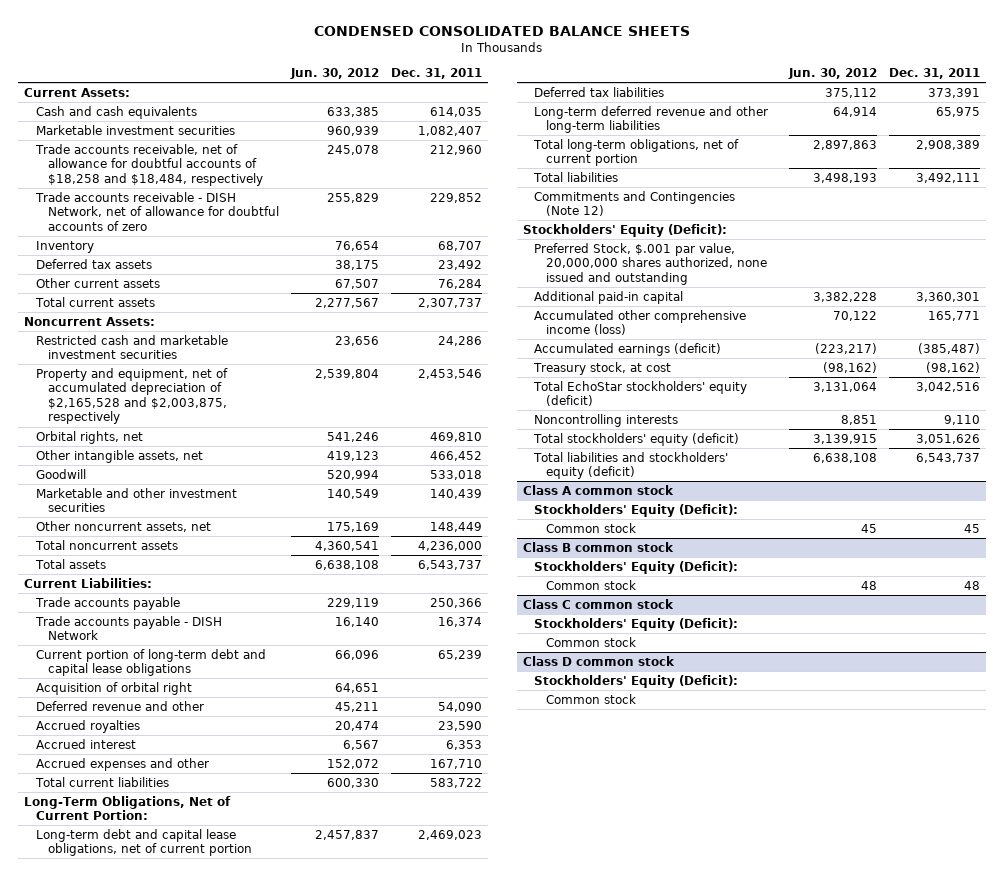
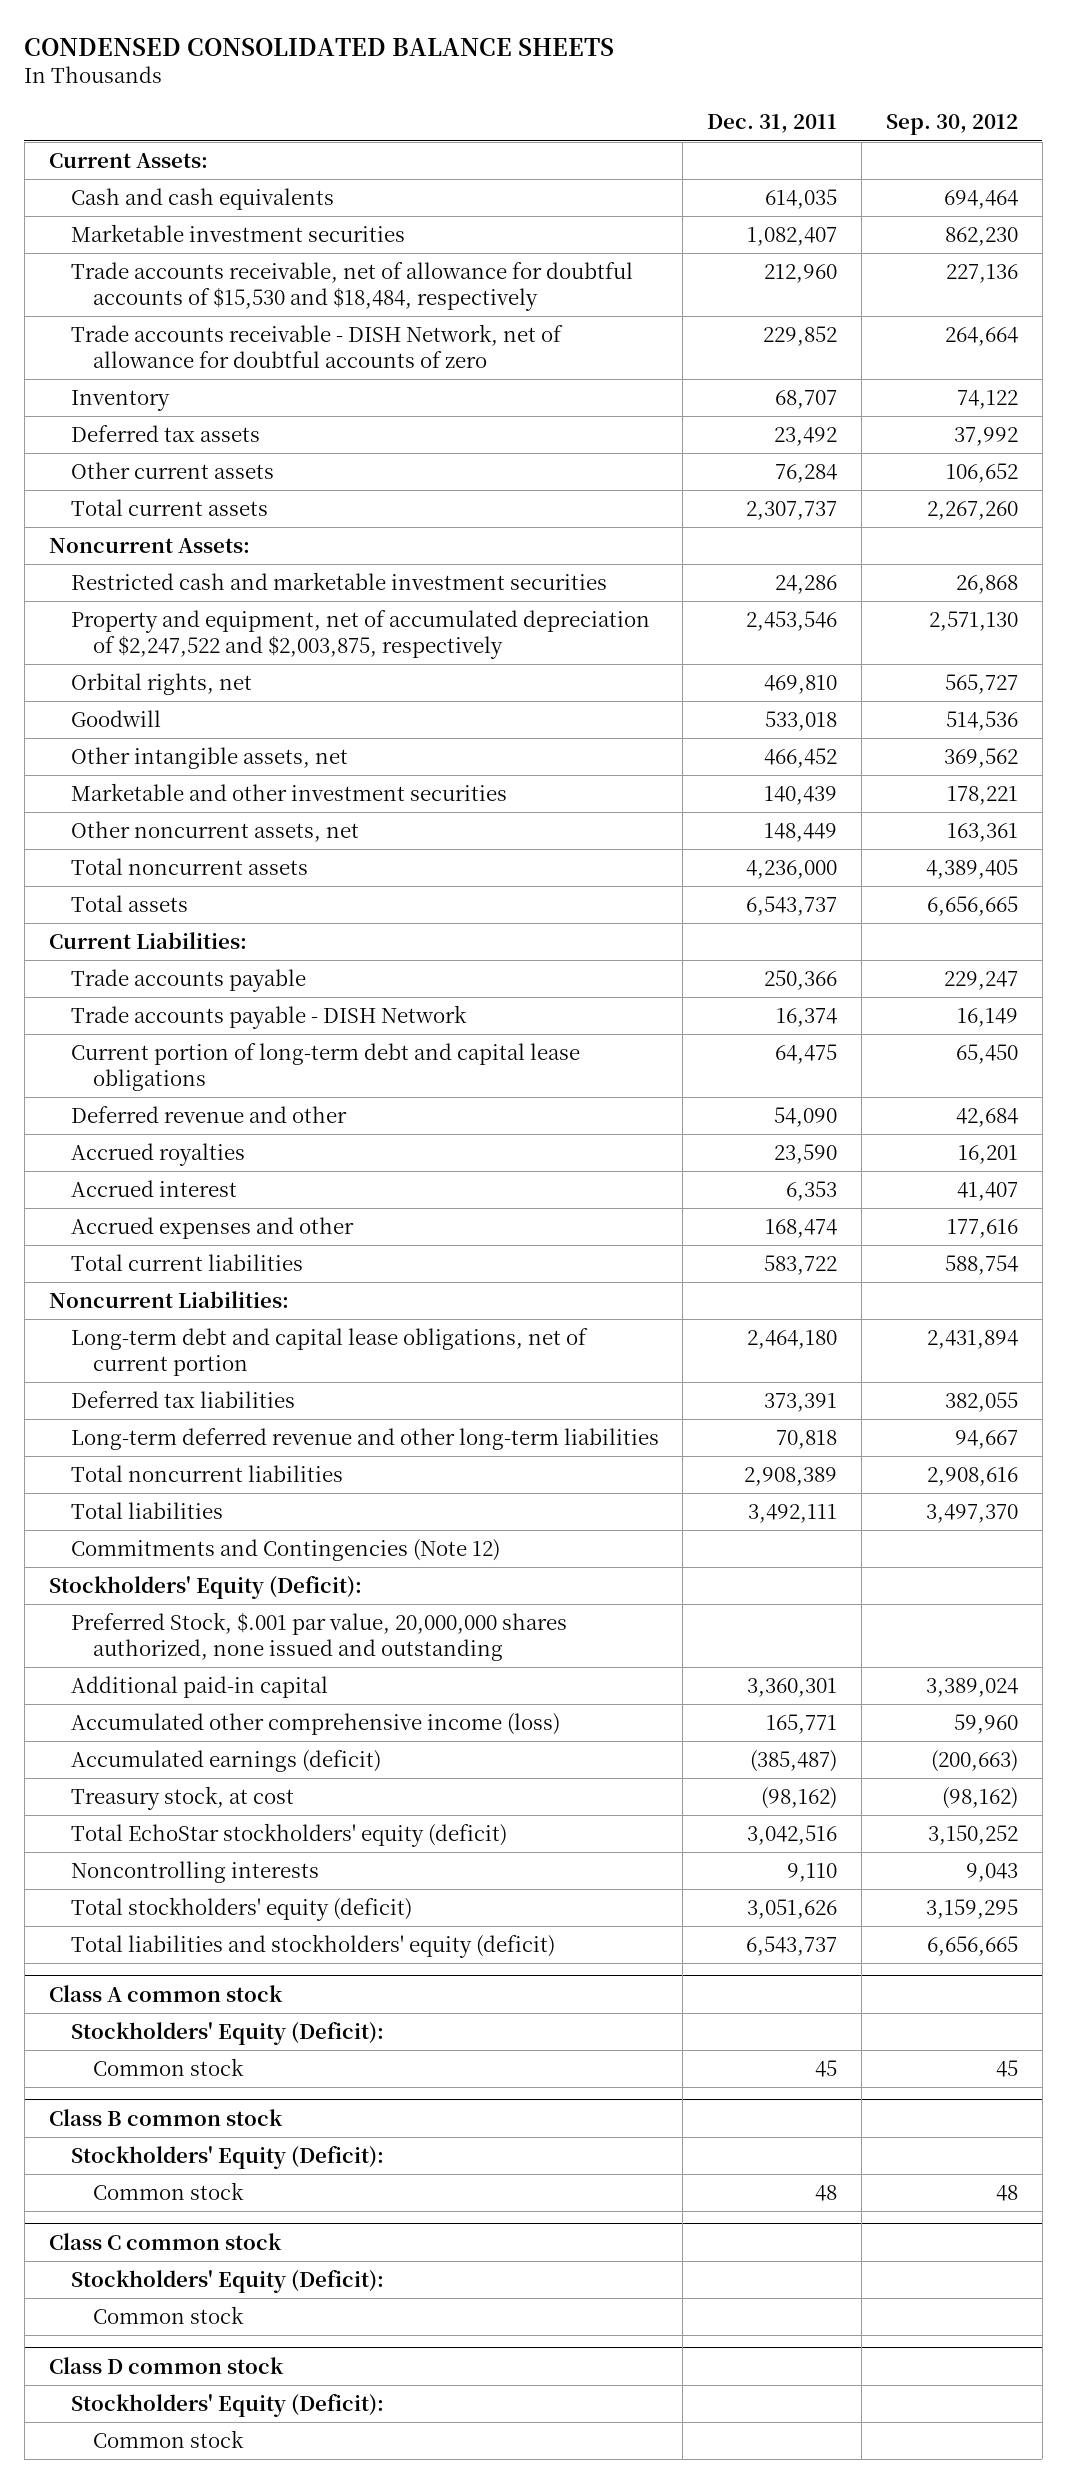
- | Jun. 30, 2012 | Dec. 31, 2011
+ | Dec. 31, 2011 | Sep. 30, 2012
- Trade accounts receivable, net of allowance for doubtful accounts of $18,258 and $18,484, respectively | 245,078 | 212,960
+ Trade accounts receivable, net of allowance for doubtful accounts of $15,530 and $18,484, respectively | 212,960 | 227,136
- Property and equipment, net of accumulated depreciation of $2,165,528 and $2,003,875, respectively | 2,539,804 | 2,453,546
+ Property and equipment, net of accumulated depreciation of $2,247,522 and $2,003,875, respectively | 2,453,546 | 2,571,130
moved down: Other intangible assets, net | 466,452 | 369,562
- Current portion of long-term debt and capital lease obligations | 66,096 | 65,239
- Acquisition of orbital right | 64,651 |
+ Current portion of long-term debt and capital lease obligations | 64,475 | 65,450
- Accrued expenses and other | 152,072 | 167,710
+ Accrued expenses and other | 168,474 | 177,616
- Long-Term Obligations, Net of Current Portion:
- Long-term debt and capital lease obligations, net of current portion | 2,457,837 | 2,469,023
+ Noncurrent Liabilities:
+ Long-term debt and capital lease obligations, net of current portion | 2,464,180 | 2,431,894
- Long-term deferred revenue and other long-term liabilities | 64,914 | 65,975
- Total long-term obligations, net of current portion | 2,897,863 | 2,908,389
+ Long-term deferred revenue and other long-term liabilities | 70,818 | 94,667
+ Total noncurrent liabilities | 2,908,389 | 2,908,616

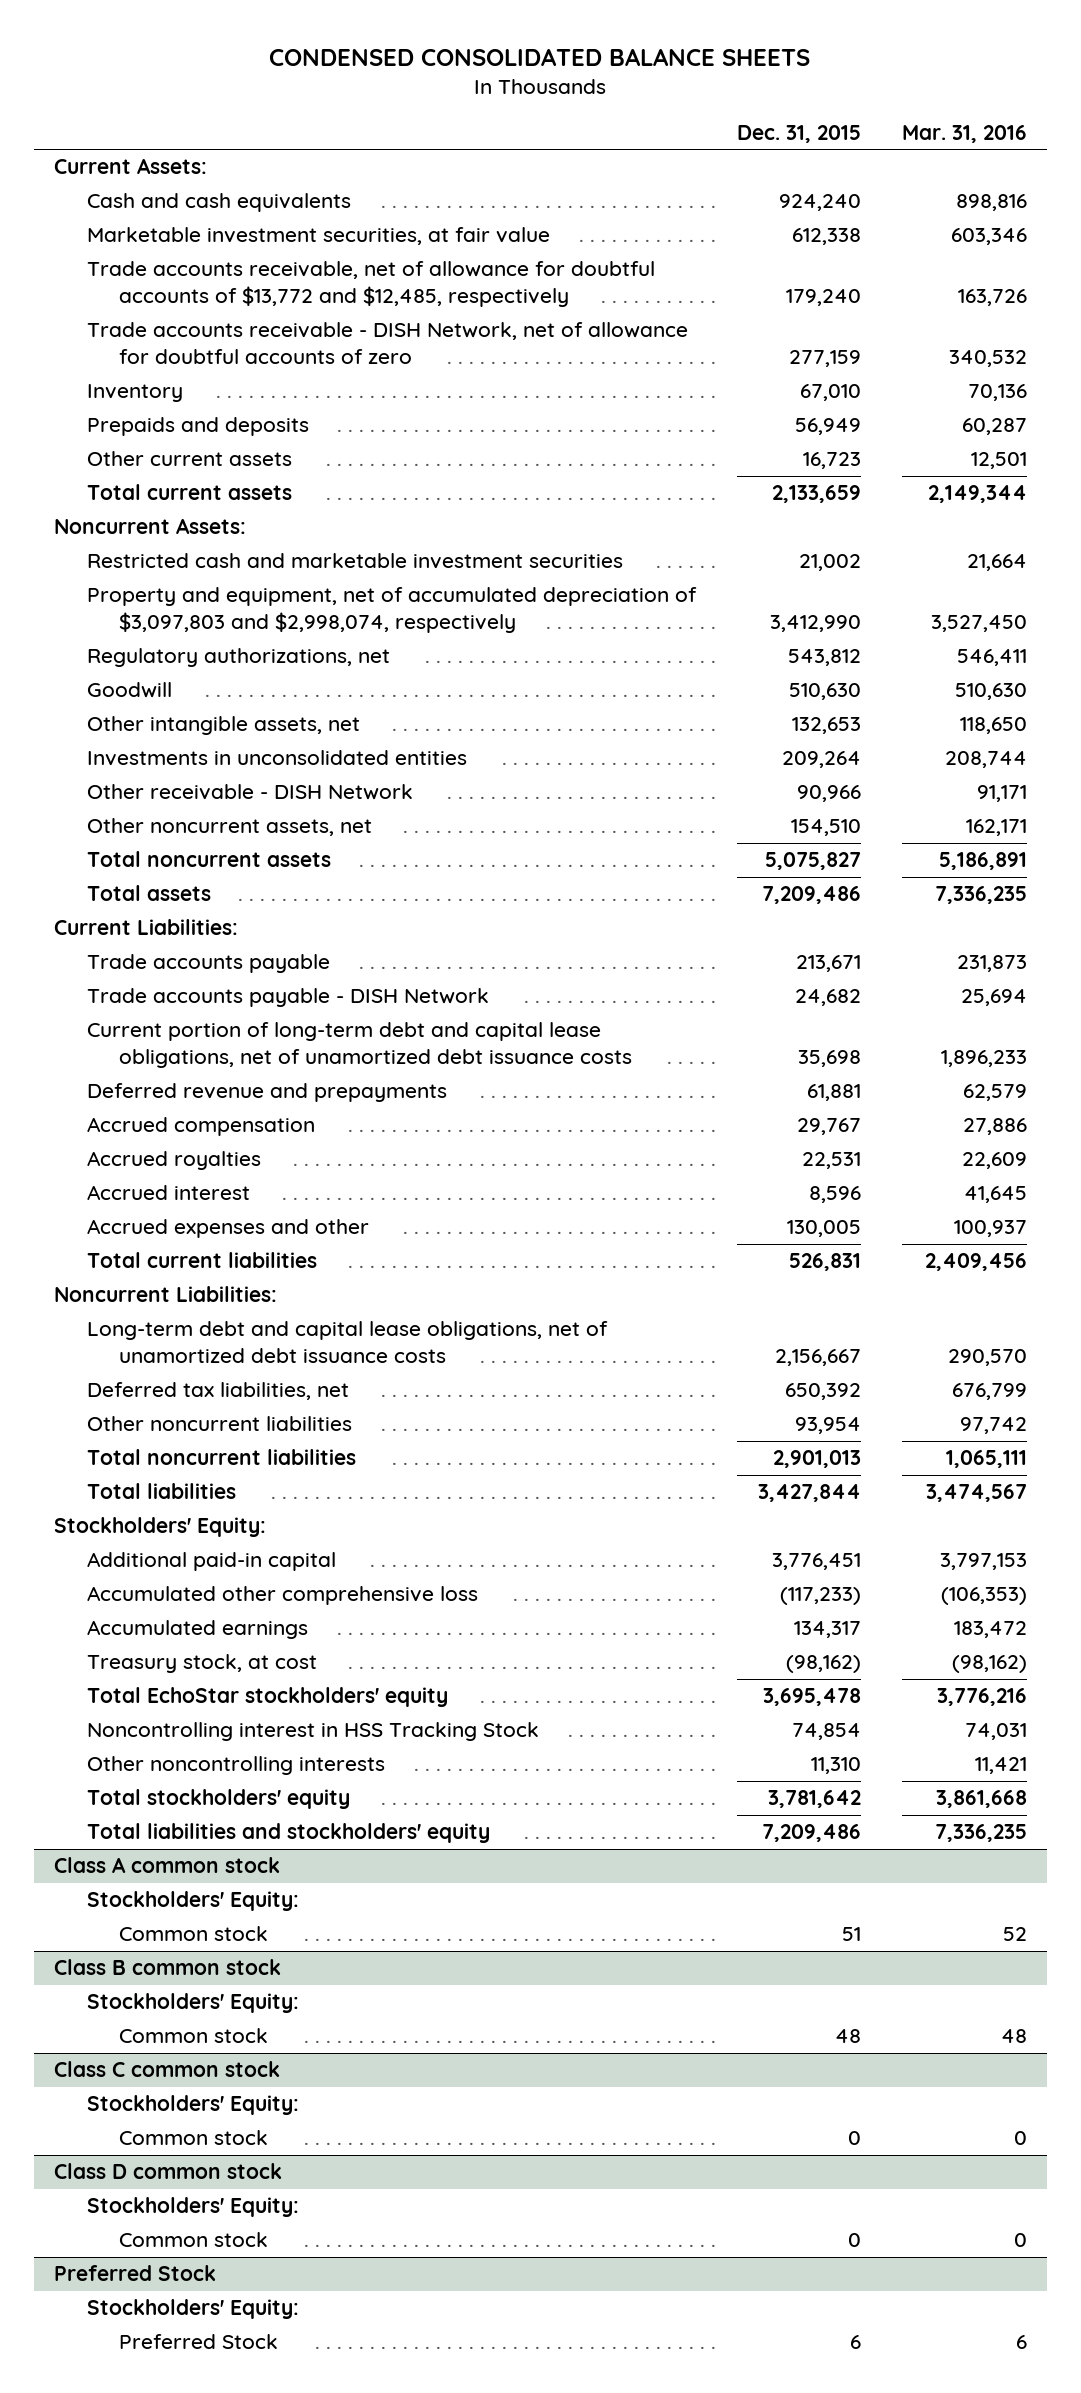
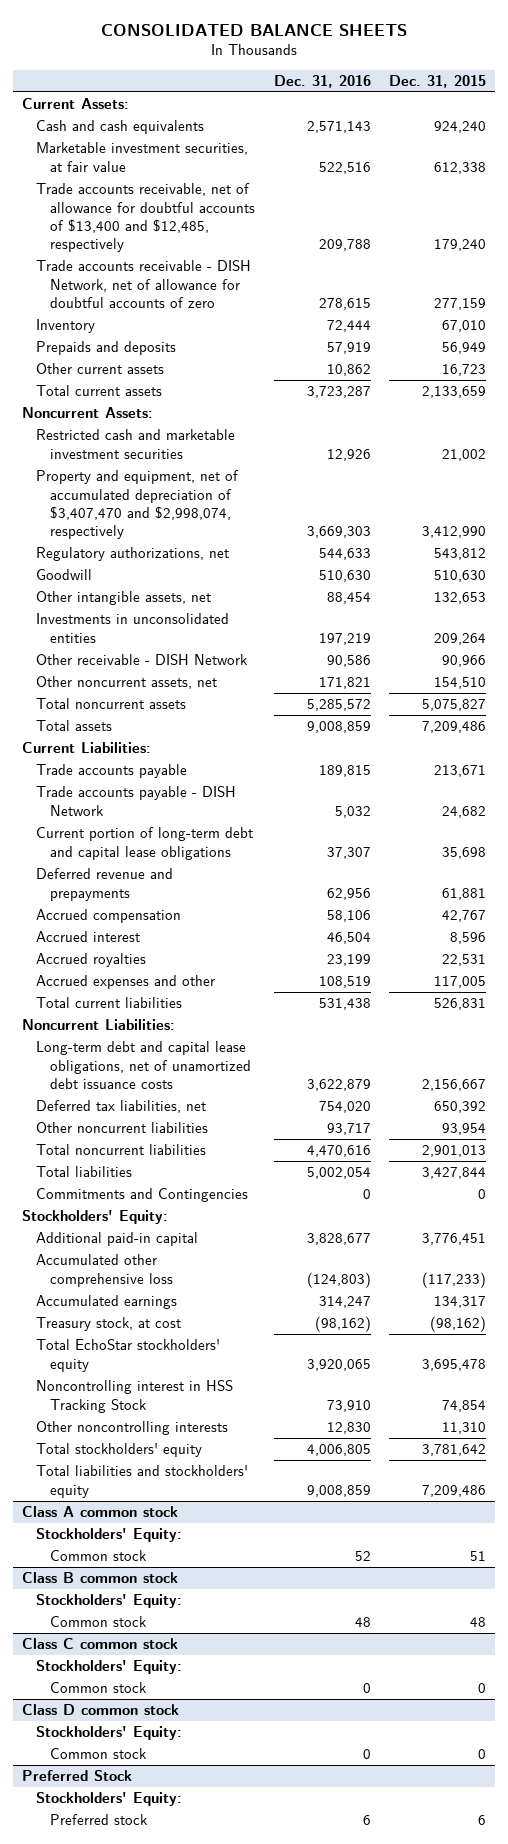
- CONDENSED CONSOLIDATED BALANCE SHEETS
+ CONSOLIDATED BALANCE SHEETS
- | Dec. 31, 2015 | Mar. 31, 2016
+ | Dec. 31, 2016 | Dec. 31, 2015
- Trade accounts receivable, net of allowance for doubtful accounts of $13,772 and $12,485, respectively | 179,240 | 163,726
+ Trade accounts receivable, net of allowance for doubtful accounts of $13,400 and $12,485, respectively | 209,788 | 179,240
- Property and equipment, net of accumulated depreciation of $3,097,803 and $2,998,074, respectively | 3,412,990 | 3,527,450
+ Property and equipment, net of accumulated depreciation of $3,407,470 and $2,998,074, respectively | 3,669,303 | 3,412,990
- Current portion of long-term debt and capital lease obligations, net of unamortized debt issuance costs | 35,698 | 1,896,233
+ Current portion of long-term debt and capital lease obligations | 37,307 | 35,698
- Accrued compensation | 29,767 | 27,886
+ Accrued compensation | 58,106 | 42,767
- Accrued expenses and other | 130,005 | 100,937
moved down: Accrued royalties | 23,199 | 22,531
+ Accrued expenses and other | 108,519 | 117,005
+ Commitments and Contingencies | 0 | 0
@ Preferred Stock
- Preferred Stock | 6 | 6
+ Preferred stock | 6 | 6

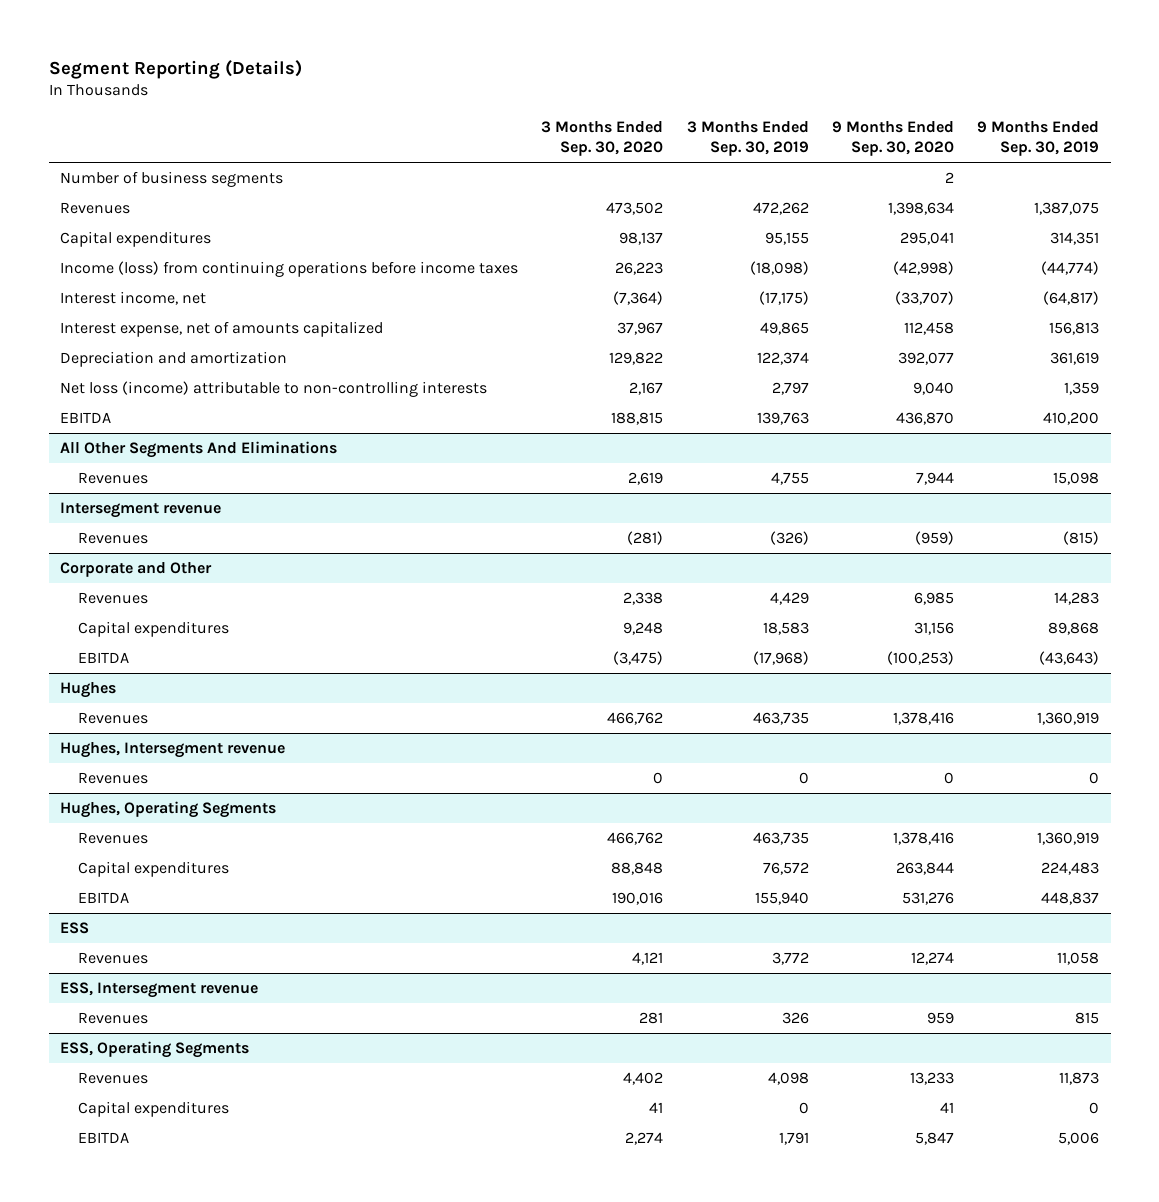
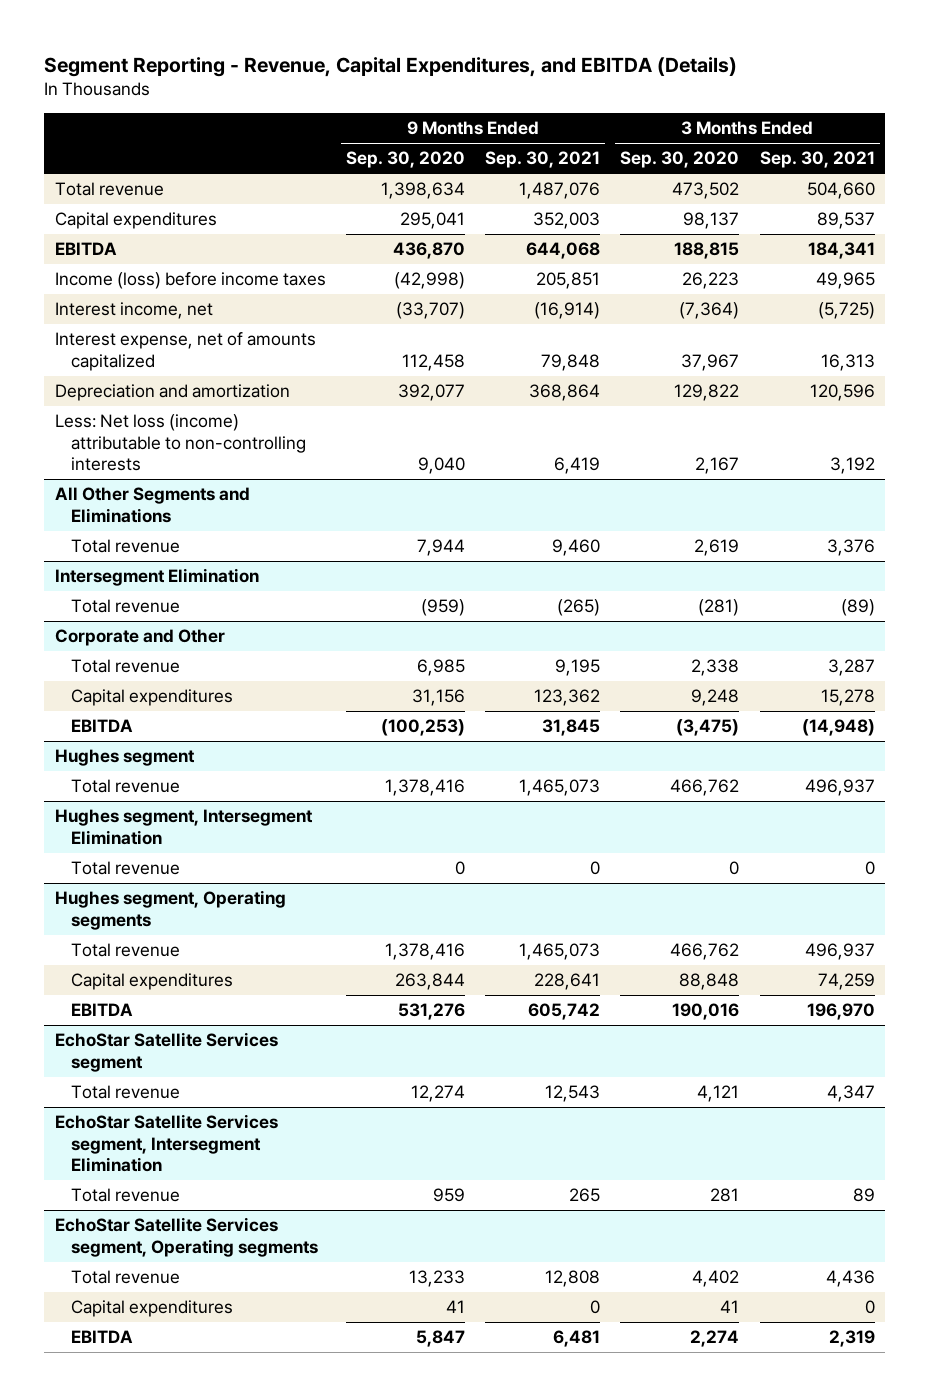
- Segment Reporting (Details)
+ Segment Reporting - Revenue, Capital Expenditures, and EBITDA (Details)
- | 3 Months Ended Sep. 30, 2020 | 3 Months Ended Sep. 30, 2019 | 9 Months Ended Sep. 30, 2020 | 9 Months Ended Sep. 30, 2019
+ | 9 Months Ended Sep. 30, 2020 | 9 Months Ended Sep. 30, 2021 | 3 Months Ended Sep. 30, 2020 | 3 Months Ended Sep. 30, 2021
- Number of business segments | | | 2 |
- Revenues | 473,502 | 472,262 | 1,398,634 | 1,387,075
+ Total revenue | 1,398,634 | 1,487,076 | 473,502 | 504,660
- Income (loss) from continuing operations before income taxes | 26,223 | (18,098) | (42,998) | (44,774)
moved up: EBITDA | 436,870 | 644,068 | 188,815 | 184,341
+ Income (loss) before income taxes | (42,998) | 205,851 | 26,223 | 49,965
- Net loss (income) attributable to non-controlling interests | 2,167 | 2,797 | 9,040 | 1,359
- All Other Segments And Eliminations
- Revenues | 2,619 | 4,755 | 7,944 | 15,098
- Intersegment revenue
- Revenues | (281) | (326) | (959) | (815)
+ Less: Net loss (income) attributable to non-controlling interests | 9,040 | 6,419 | 2,167 | 3,192
+ All Other Segments and Eliminations
+ Total revenue | 7,944 | 9,460 | 2,619 | 3,376
+ Intersegment Elimination
+ Total revenue | (959) | (265) | (281) | (89)
@ Corporate and Other
- Revenues | 2,338 | 4,429 | 6,985 | 14,283
+ Total revenue | 6,985 | 9,195 | 2,338 | 3,287
- Hughes
- Revenues | 466,762 | 463,735 | 1,378,416 | 1,360,919
- Hughes, Intersegment revenue
- Revenues | 0 | 0 | 0 | 0
- Hughes, Operating Segments
- Revenues | 466,762 | 463,735 | 1,378,416 | 1,360,919
+ Hughes segment
+ Total revenue | 1,378,416 | 1,465,073 | 466,762 | 496,937
+ Hughes segment, Intersegment Elimination
+ Total revenue | 0 | 0 | 0 | 0
+ Hughes segment, Operating segments
+ Total revenue | 1,378,416 | 1,465,073 | 466,762 | 496,937
- ESS
- Revenues | 4,121 | 3,772 | 12,274 | 11,058
- ESS, Intersegment revenue
- Revenues | 281 | 326 | 959 | 815
- ESS, Operating Segments
- Revenues | 4,402 | 4,098 | 13,233 | 11,873
+ EchoStar Satellite Services segment
+ Total revenue | 12,274 | 12,543 | 4,121 | 4,347
+ EchoStar Satellite Services segment, Intersegment Elimination
+ Total revenue | 959 | 265 | 281 | 89
+ EchoStar Satellite Services segment, Operating segments
+ Total revenue | 13,233 | 12,808 | 4,402 | 4,436

